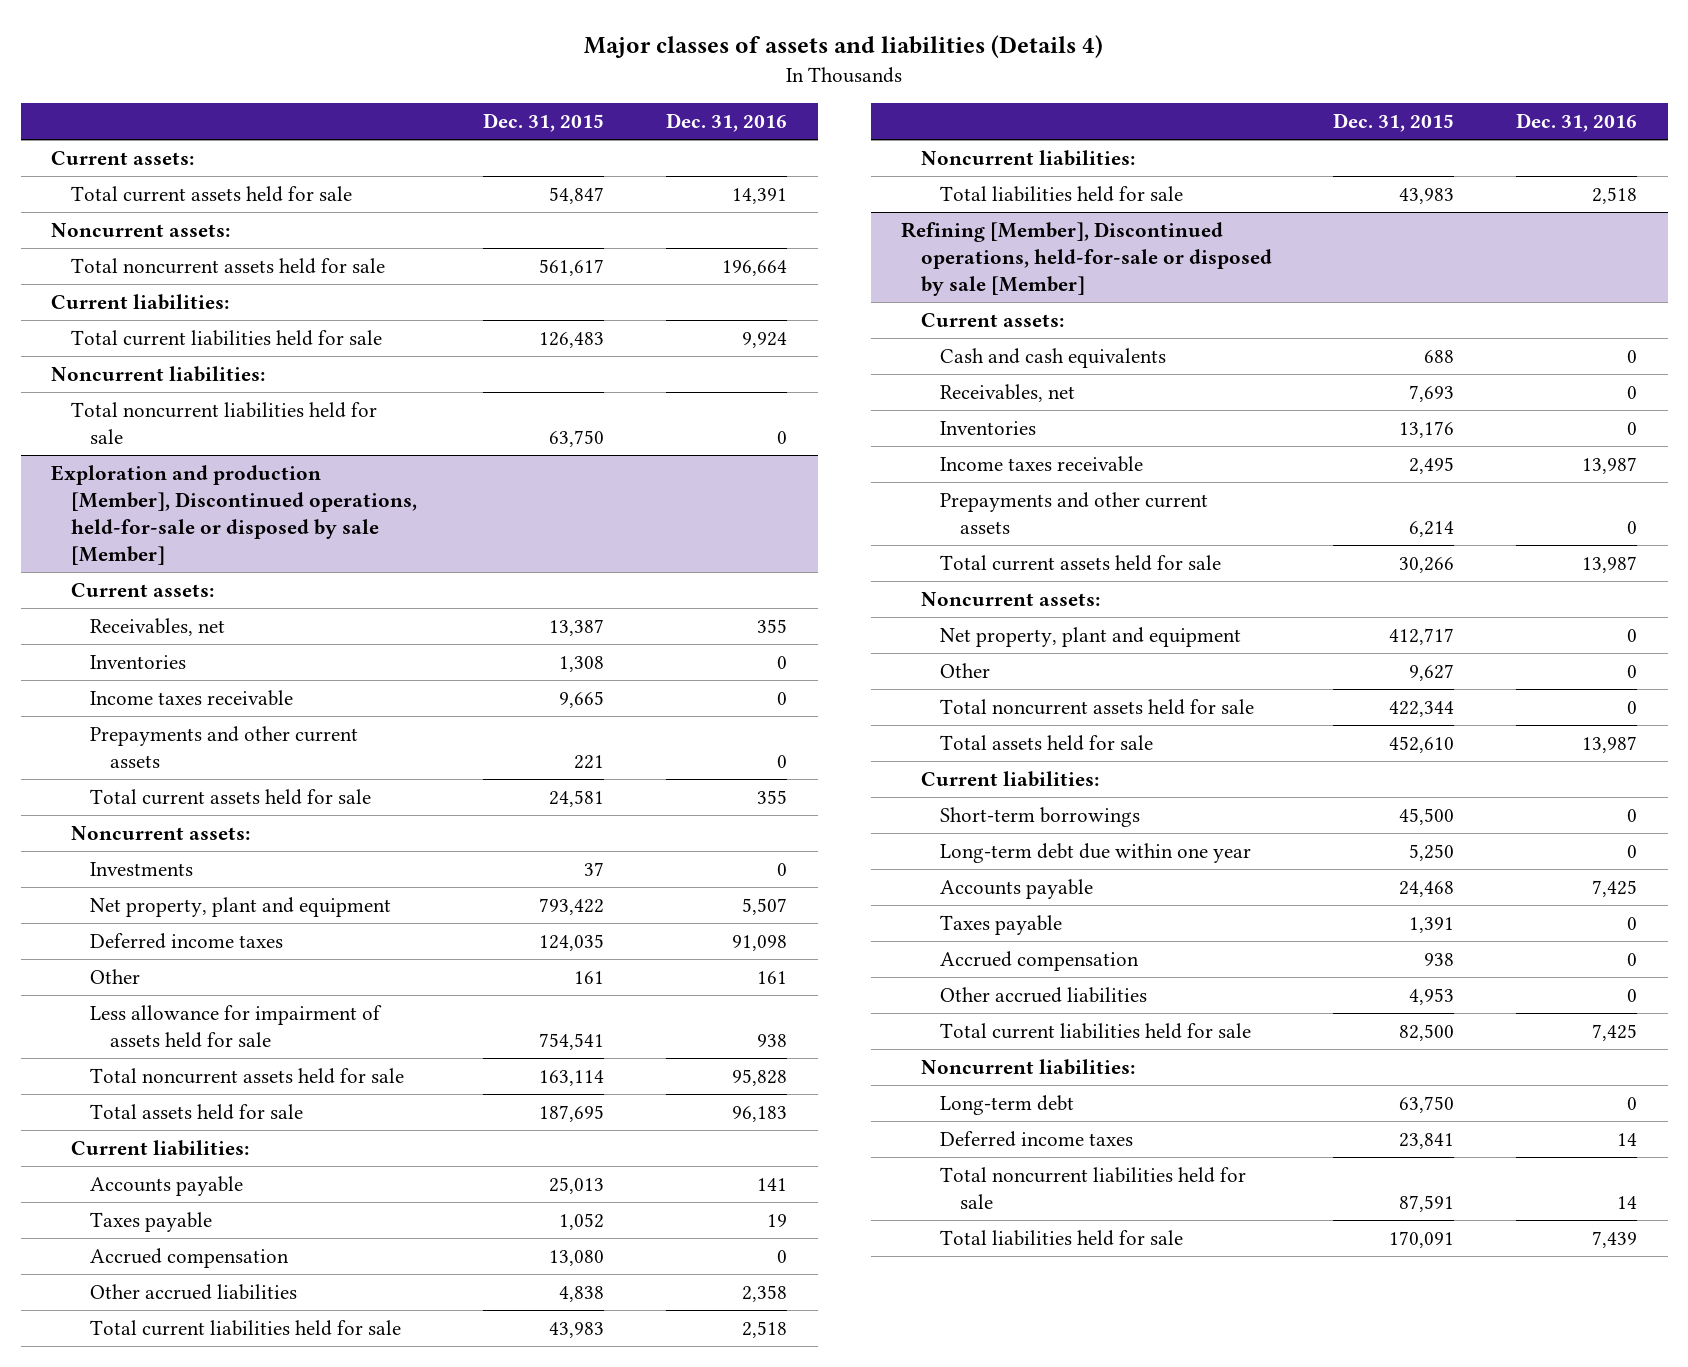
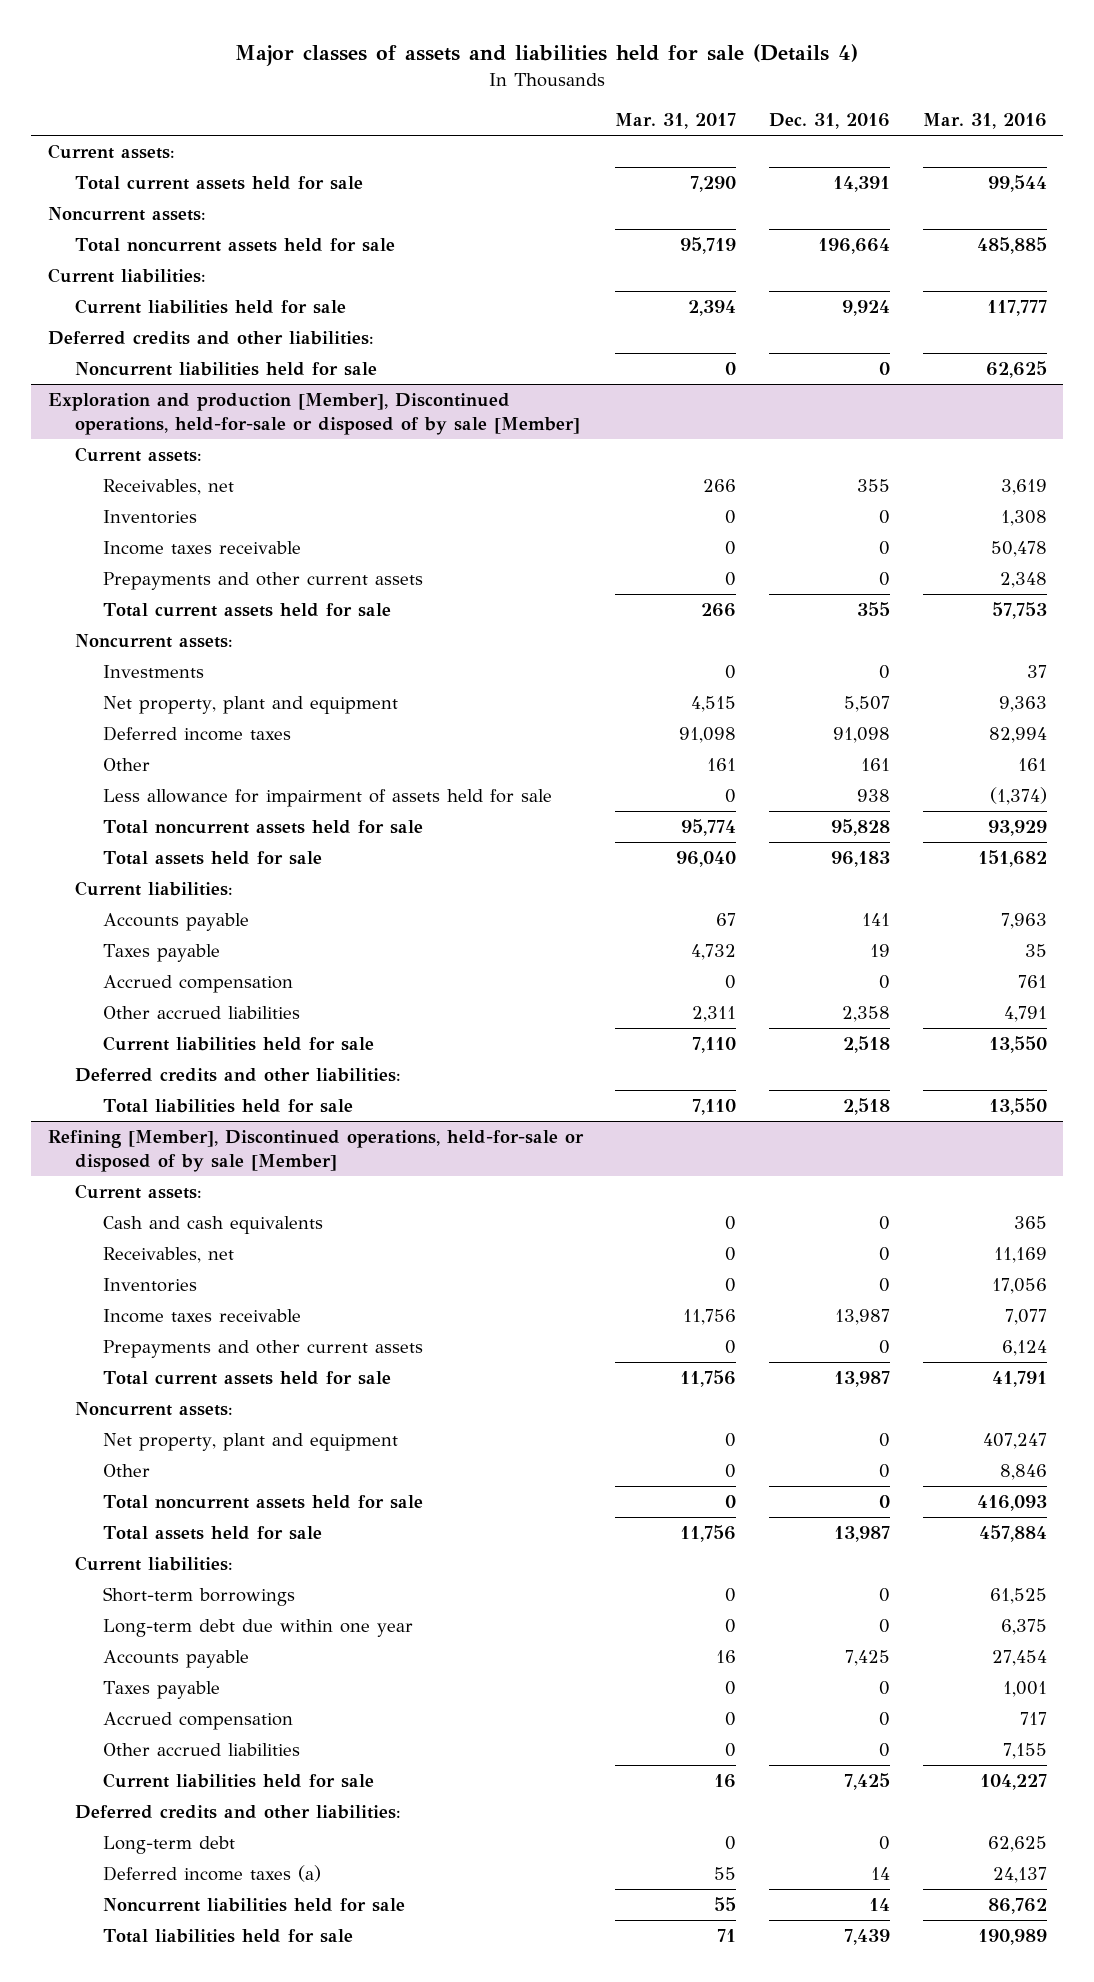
- Major classes of assets and liabilities (Details 4)
+ Major classes of assets and liabilities held for sale (Details 4)
- | Dec. 31, 2015 | Dec. 31, 2016
+ | Mar. 31, 2017 | Dec. 31, 2016 | Mar. 31, 2016
- Total current liabilities held for sale | 126,483 | 9,924
- Noncurrent liabilities:
- Total noncurrent liabilities held for sale | 63,750 | 0
- Exploration and production [Member], Discontinued operations, held-for-sale or disposed by sale [Member]
+ Current liabilities held for sale | 2,394 | 9,924 | 117,777
+ Deferred credits and other liabilities:
+ Noncurrent liabilities held for sale | 0 | 0 | 62,625
+ Exploration and production [Member], Discontinued operations, held-for-sale or disposed of by sale [Member]
- Total current liabilities held for sale | 43,983 | 2,518
- Noncurrent liabilities:
+ Current liabilities held for sale | 7,110 | 2,518 | 13,550
+ Deferred credits and other liabilities:
- Refining [Member], Discontinued operations, held-for-sale or disposed by sale [Member]
+ Refining [Member], Discontinued operations, held-for-sale or disposed of by sale [Member]
- Total current liabilities held for sale | 82,500 | 7,425
- Noncurrent liabilities:
+ Current liabilities held for sale | 16 | 7,425 | 104,227
+ Deferred credits and other liabilities:
- Deferred income taxes | 23,841 | 14
- Total noncurrent liabilities held for sale | 87,591 | 14
+ Deferred income taxes (a) | 55 | 14 | 24,137
+ Noncurrent liabilities held for sale | 55 | 14 | 86,762

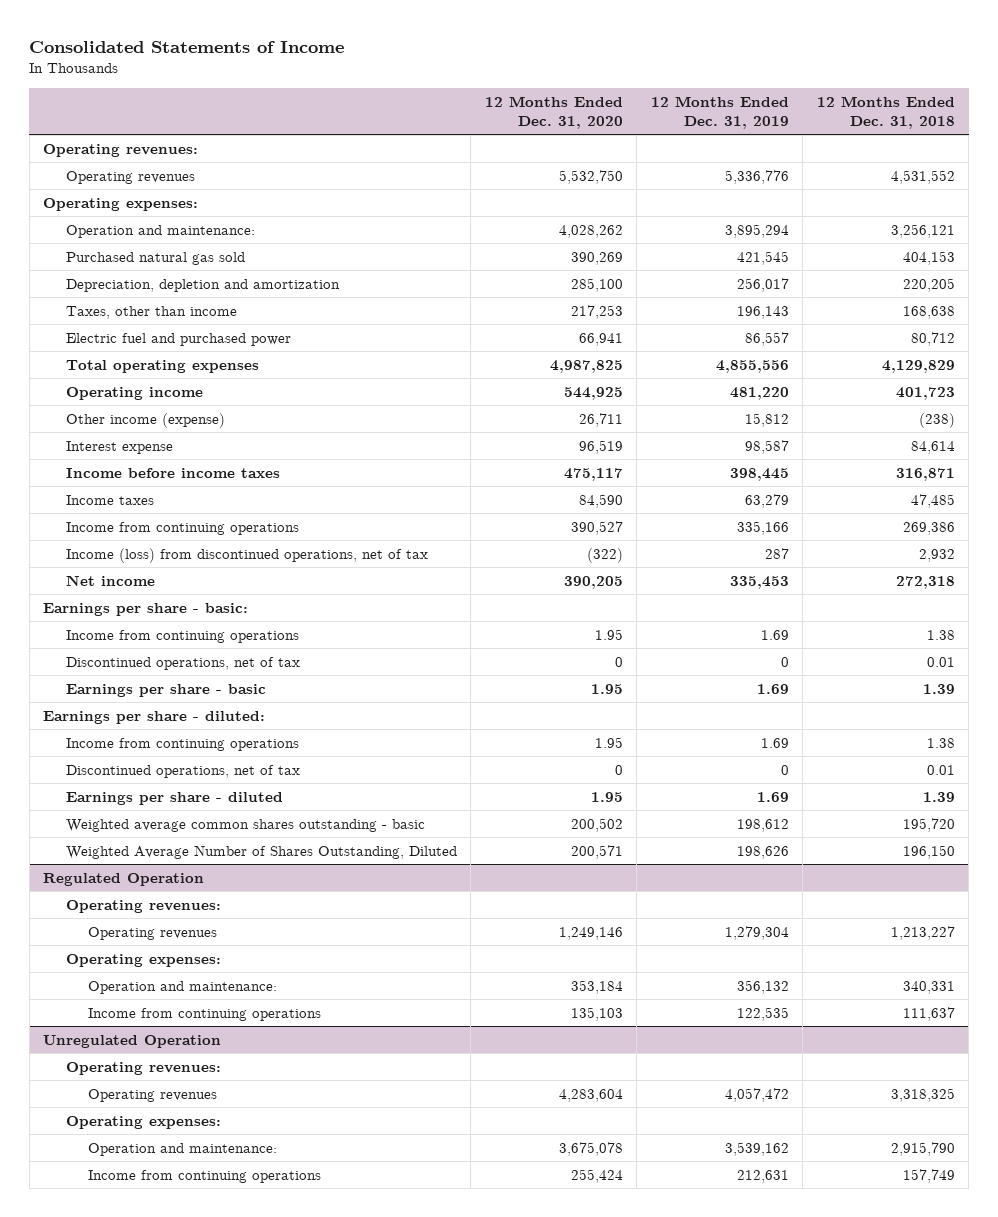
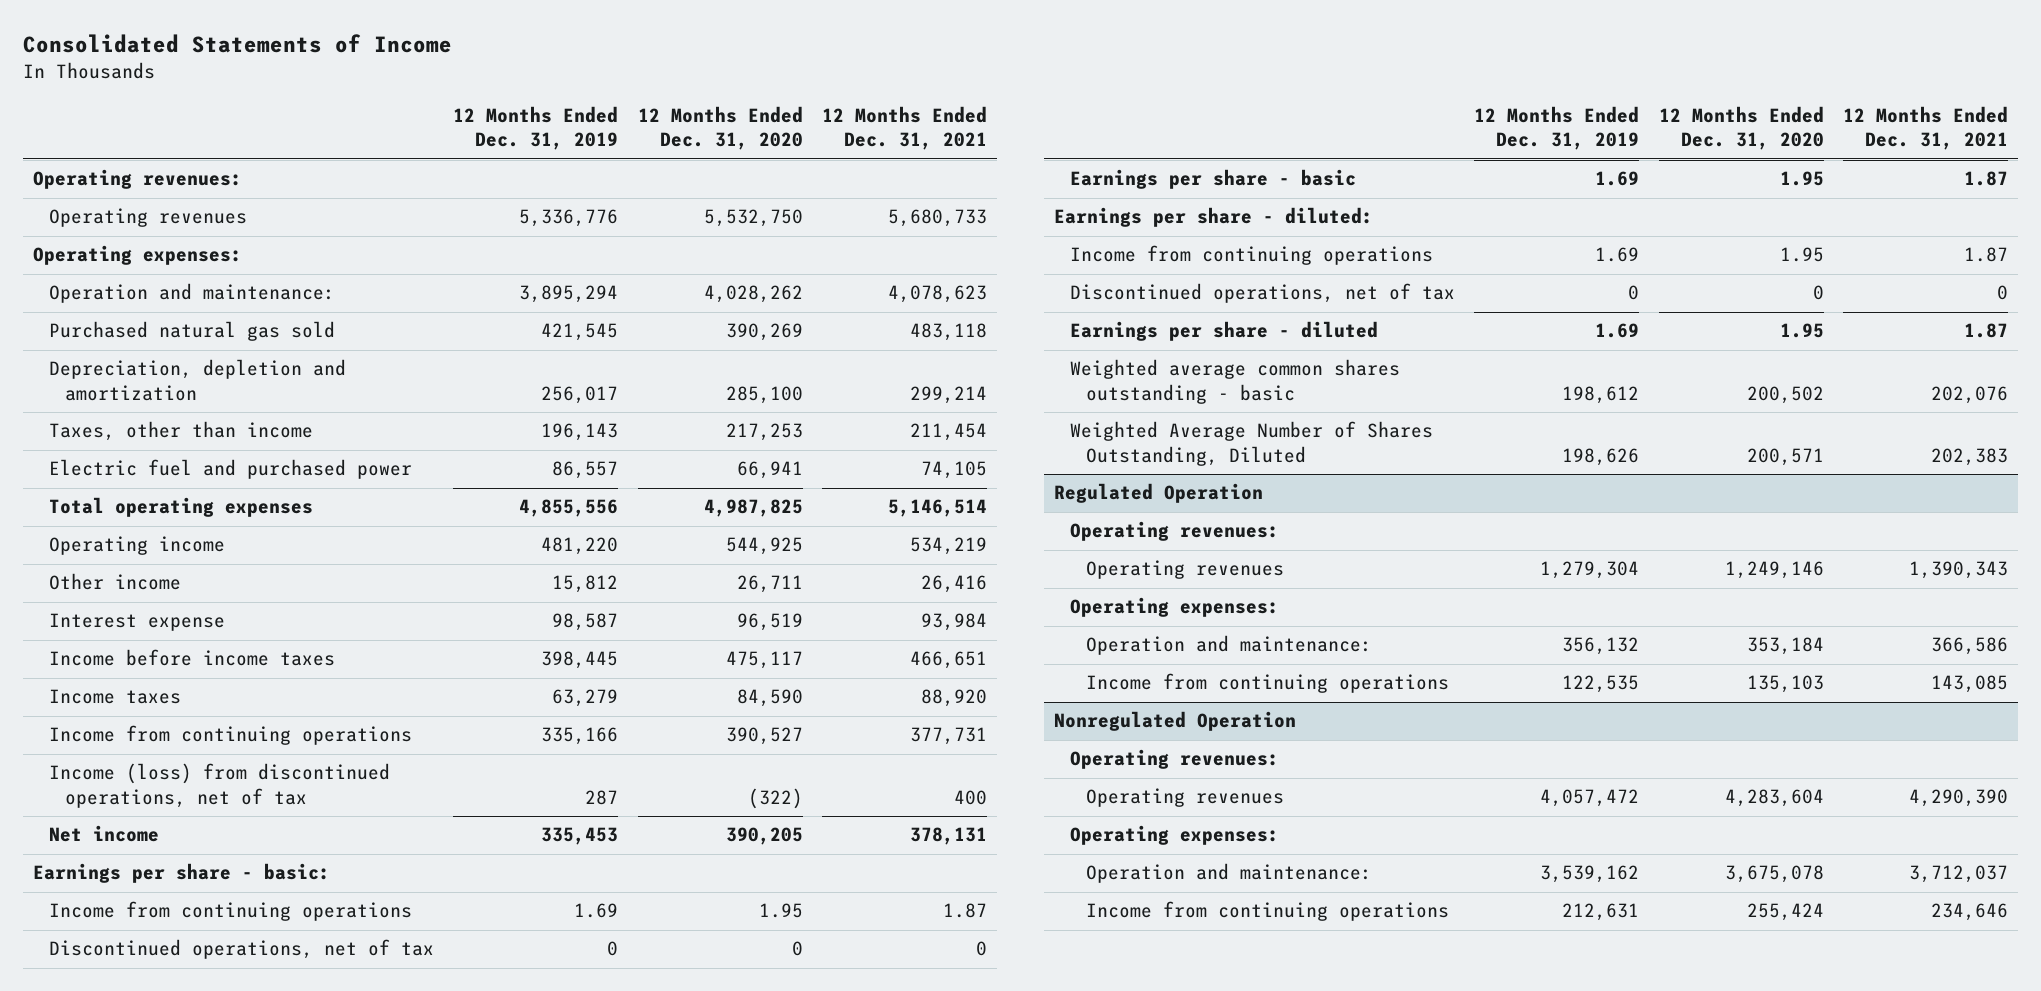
- | 12 Months Ended Dec. 31, 2020 | 12 Months Ended Dec. 31, 2019 | 12 Months Ended Dec. 31, 2018
+ | 12 Months Ended Dec. 31, 2019 | 12 Months Ended Dec. 31, 2020 | 12 Months Ended Dec. 31, 2021
- Other income (expense) | 26,711 | 15,812 | (238)
+ Other income | 15,812 | 26,711 | 26,416
- Unregulated Operation
+ Nonregulated Operation

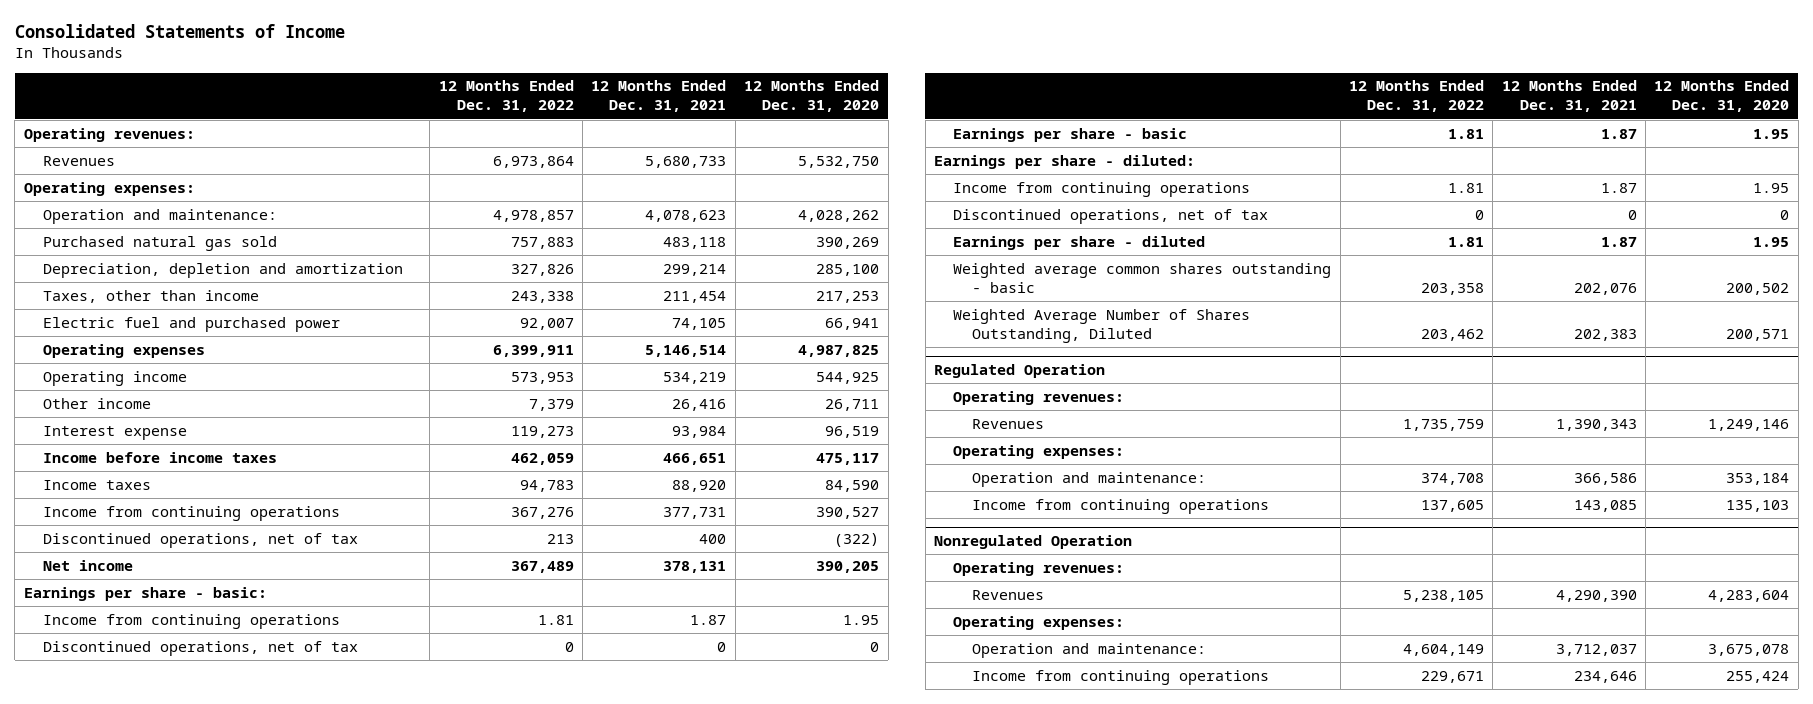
- | 12 Months Ended Dec. 31, 2019 | 12 Months Ended Dec. 31, 2020 | 12 Months Ended Dec. 31, 2021
+ | 12 Months Ended Dec. 31, 2022 | 12 Months Ended Dec. 31, 2021 | 12 Months Ended Dec. 31, 2020
- Operating revenues | 5,336,776 | 5,532,750 | 5,680,733
+ Revenues | 6,973,864 | 5,680,733 | 5,532,750
- Total operating expenses | 4,855,556 | 4,987,825 | 5,146,514
+ Operating expenses | 6,399,911 | 5,146,514 | 4,987,825
- Income (loss) from discontinued operations, net of tax | 287 | (322) | 400
+ Discontinued operations, net of tax | 213 | 400 | (322)
@ Regulated Operation
- Operating revenues | 1,279,304 | 1,249,146 | 1,390,343
+ Revenues | 1,735,759 | 1,390,343 | 1,249,146
@ Nonregulated Operation
- Operating revenues | 4,057,472 | 4,283,604 | 4,290,390
+ Revenues | 5,238,105 | 4,290,390 | 4,283,604

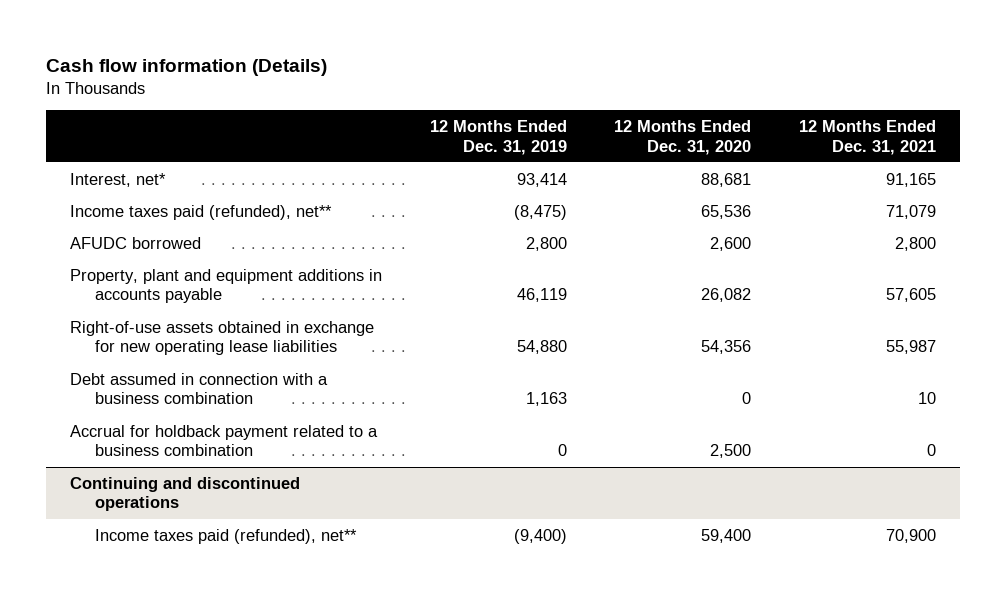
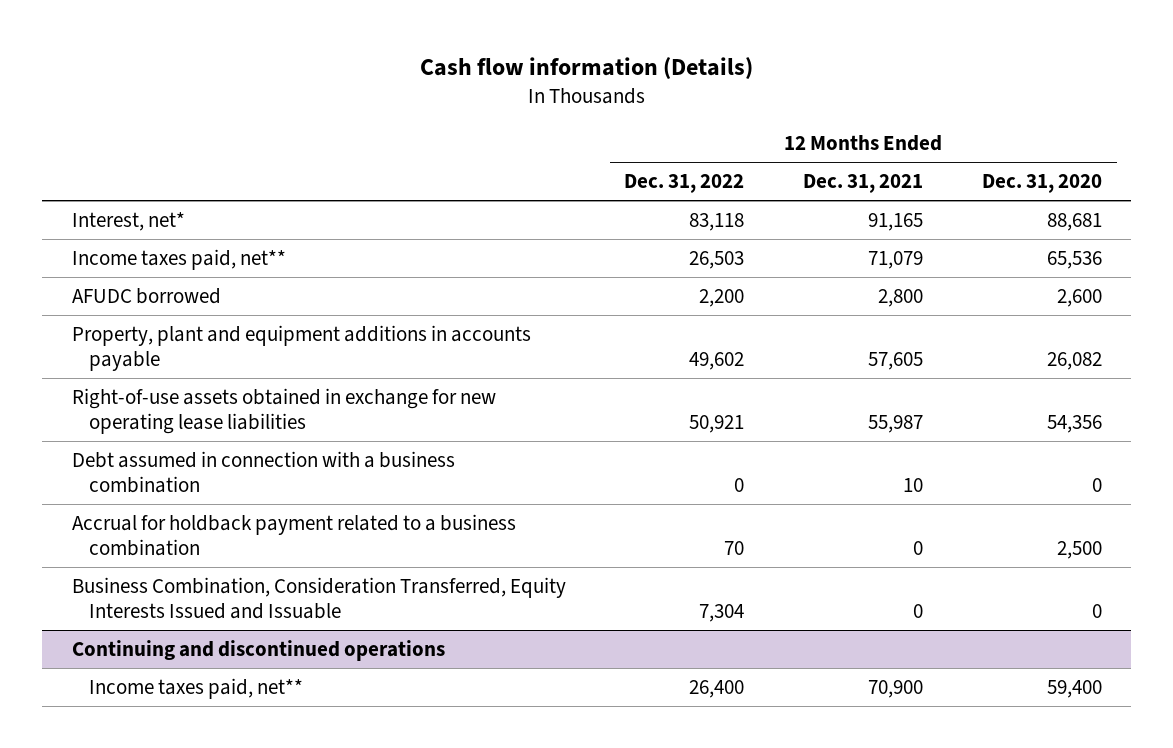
- | 12 Months Ended Dec. 31, 2019 | 12 Months Ended Dec. 31, 2020 | 12 Months Ended Dec. 31, 2021
+ | 12 Months Ended Dec. 31, 2022 | 12 Months Ended Dec. 31, 2021 | 12 Months Ended Dec. 31, 2020
- Income taxes paid (refunded), net** | (8,475) | 65,536 | 71,079
+ Income taxes paid, net** | 26,503 | 71,079 | 65,536
+ Business Combination, Consideration Transferred, Equity Interests Issued and Issuable | 7,304 | 0 | 0
@ Continuing and discontinued operations
- Income taxes paid (refunded), net** | (9,400) | 59,400 | 70,900
+ Income taxes paid, net** | 26,400 | 70,900 | 59,400

